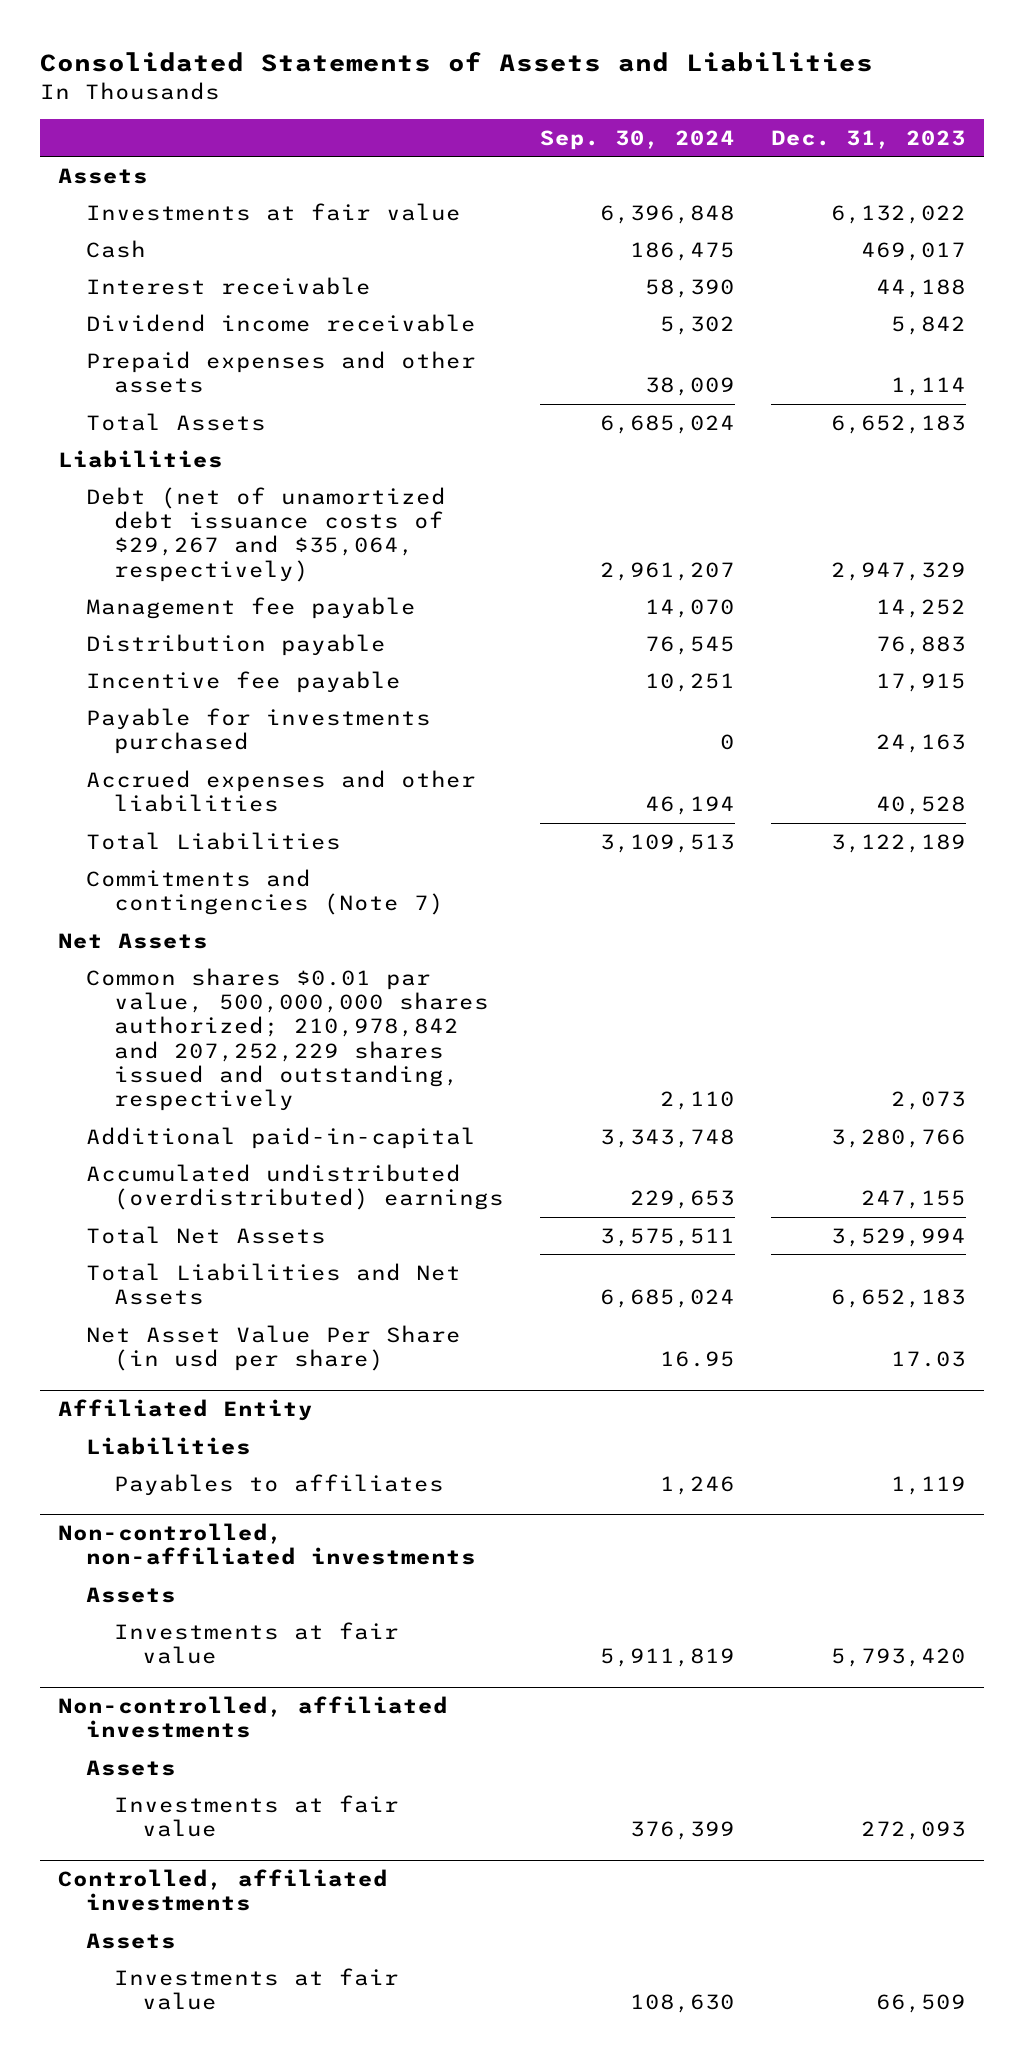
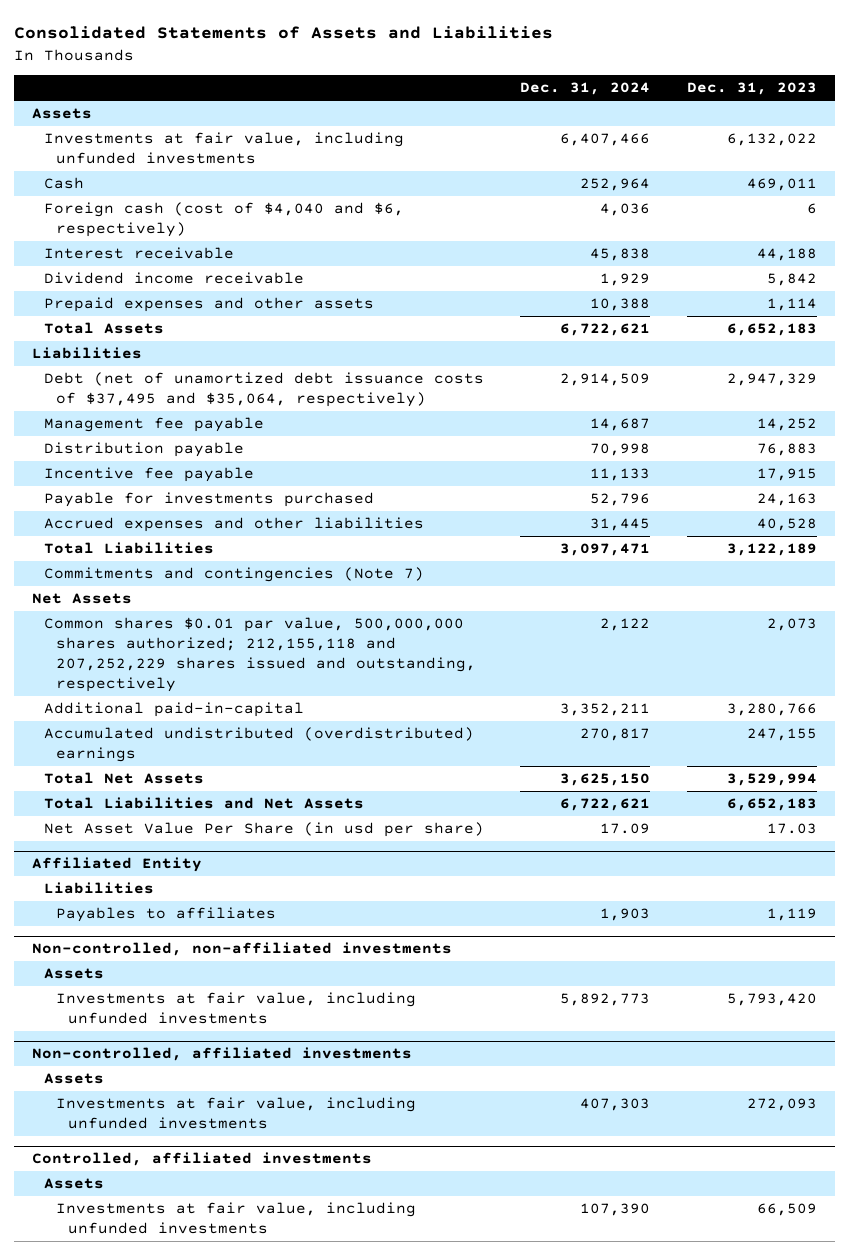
- | Sep. 30, 2024 | Dec. 31, 2023
+ | Dec. 31, 2024 | Dec. 31, 2023
- Investments at fair value | 6,396,848 | 6,132,022
- Cash | 186,475 | 469,017
+ Investments at fair value, including unfunded investments | 6,407,466 | 6,132,022
+ Cash | 252,964 | 469,011
+ Foreign cash (cost of $4,040 and $6, respectively) | 4,036 | 6
- Debt (net of unamortized debt issuance costs of $29,267 and $35,064, respectively) | 2,961,207 | 2,947,329
+ Debt (net of unamortized debt issuance costs of $37,495 and $35,064, respectively) | 2,914,509 | 2,947,329
- Common shares $0.01 par value, 500,000,000 shares authorized; 210,978,842 and 207,252,229 shares issued and outstanding, respectively | 2,110 | 2,073
+ Common shares $0.01 par value, 500,000,000 shares authorized; 212,155,118 and 207,252,229 shares issued and outstanding, respectively | 2,122 | 2,073
@ Non-controlled, non-affiliated investments
- Investments at fair value | 5,911,819 | 5,793,420
+ Investments at fair value, including unfunded investments | 5,892,773 | 5,793,420
@ Non-controlled, affiliated investments
- Investments at fair value | 376,399 | 272,093
+ Investments at fair value, including unfunded investments | 407,303 | 272,093
@ Controlled, affiliated investments
- Investments at fair value | 108,630 | 66,509
+ Investments at fair value, including unfunded investments | 107,390 | 66,509

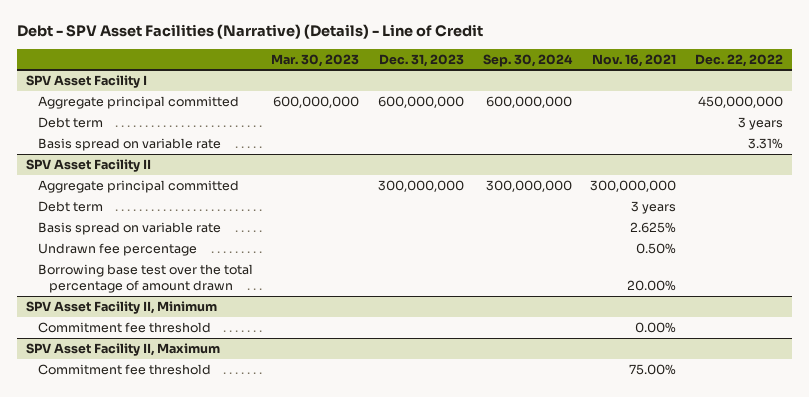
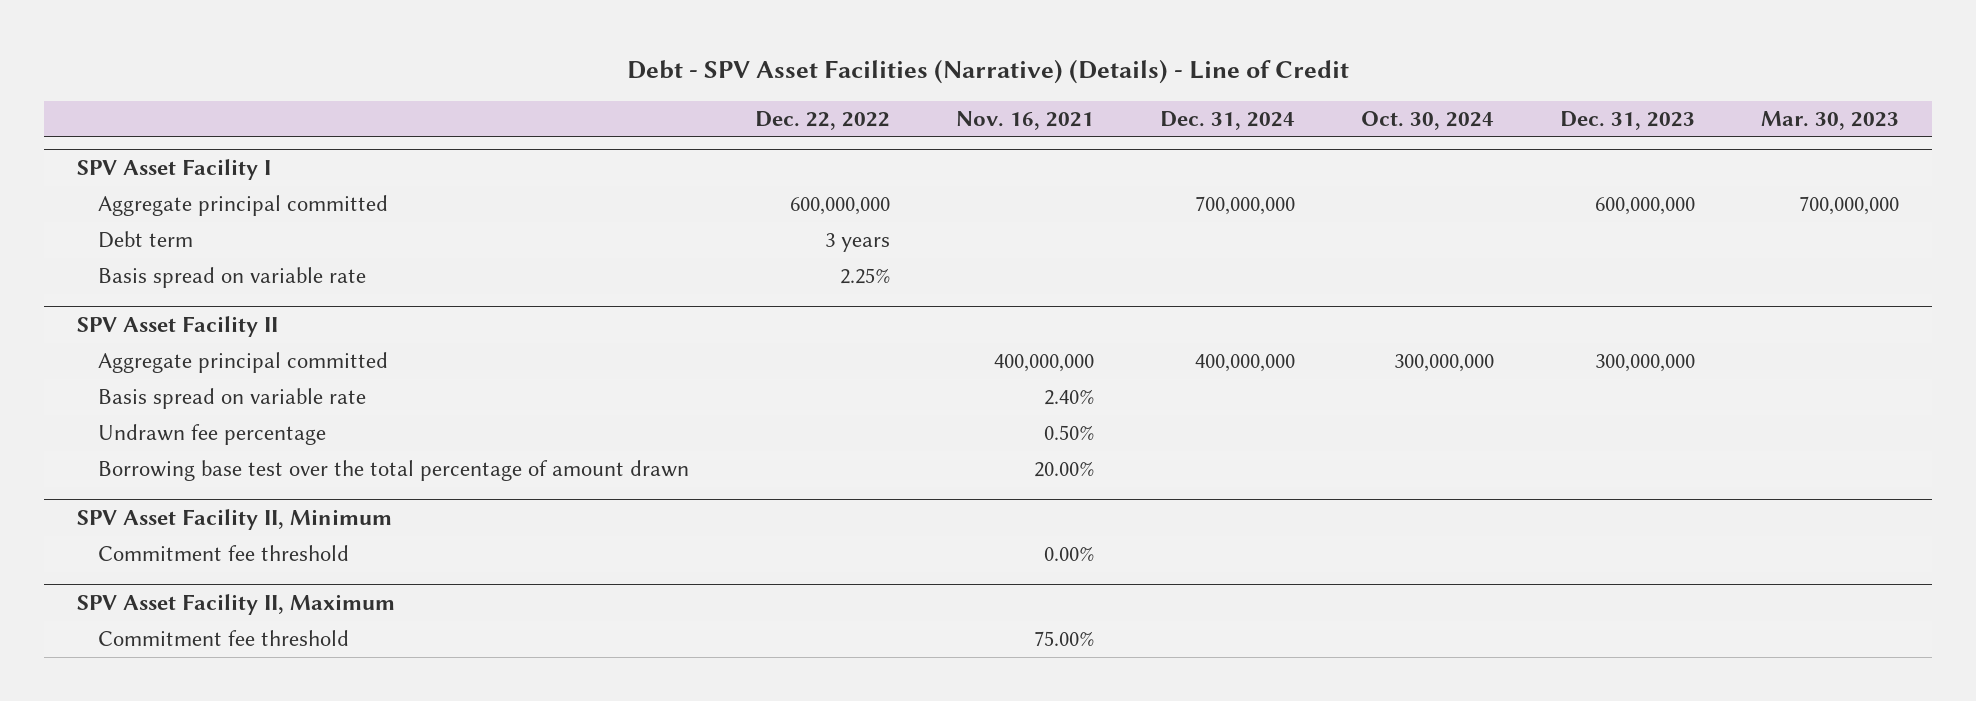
- | Mar. 30, 2023 | Dec. 31, 2023 | Sep. 30, 2024 | Nov. 16, 2021 | Dec. 22, 2022
+ | Dec. 22, 2022 | Nov. 16, 2021 | Dec. 31, 2024 | Oct. 30, 2024 | Dec. 31, 2023 | Mar. 30, 2023
@ SPV Asset Facility I
- Aggregate principal committed | 600,000,000 | 600,000,000 | 600,000,000 | | 450,000,000
+ Aggregate principal committed | 600,000,000 | | 700,000,000 | | 600,000,000 | 700,000,000
- Basis spread on variable rate | | | | | 3.31%
+ Basis spread on variable rate | 2.25% | | | | |
@ SPV Asset Facility II
- Aggregate principal committed | | 300,000,000 | 300,000,000 | 300,000,000 |
- Debt term | | | | 3 years |
- Basis spread on variable rate | | | | 2.625% |
+ Aggregate principal committed | | 400,000,000 | 400,000,000 | 300,000,000 | 300,000,000 |
+ Basis spread on variable rate | | 2.40% | | | |

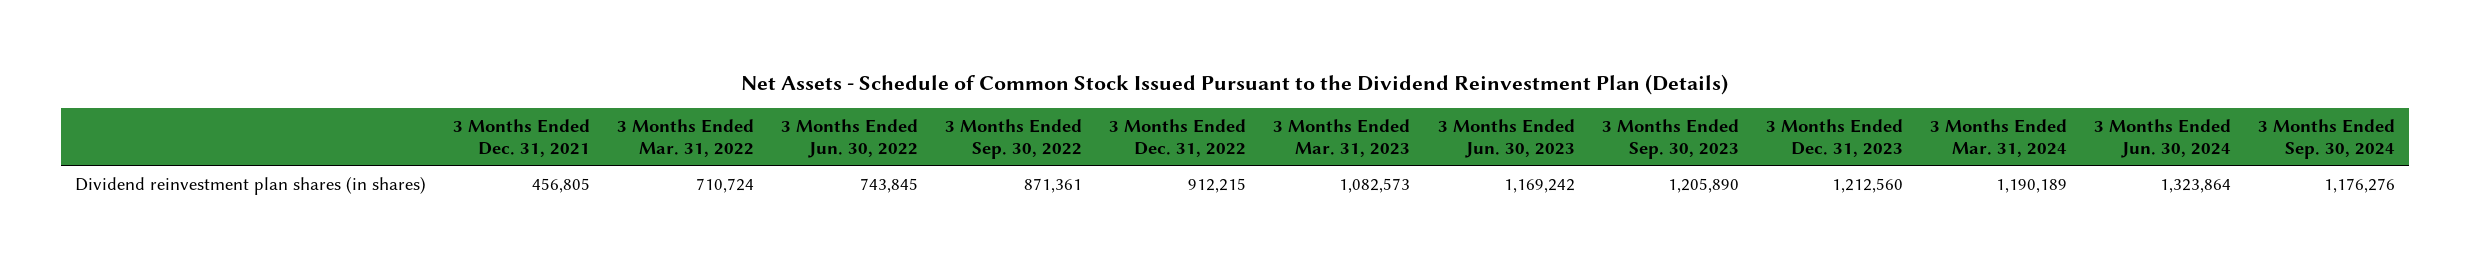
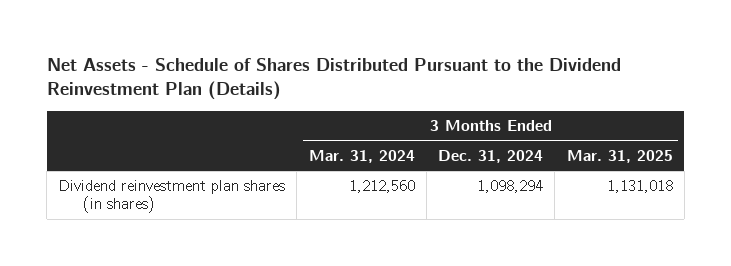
- Net Assets - Schedule of Common Stock Issued Pursuant to the Dividend Reinvestment Plan (Details)
+ Net Assets - Schedule of Shares Distributed Pursuant to the Dividend Reinvestment Plan (Details)
- | 3 Months Ended Dec. 31, 2021 | 3 Months Ended Mar. 31, 2022 | 3 Months Ended Jun. 30, 2022 | 3 Months Ended Sep. 30, 2022 | 3 Months Ended Dec. 31, 2022 | 3 Months Ended Mar. 31, 2023 | 3 Months Ended Jun. 30, 2023 | 3 Months Ended Sep. 30, 2023 | 3 Months Ended Dec. 31, 2023 | 3 Months Ended Mar. 31, 2024 | 3 Months Ended Jun. 30, 2024 | 3 Months Ended Sep. 30, 2024
+ | 3 Months Ended Mar. 31, 2024 | 3 Months Ended Dec. 31, 2024 | 3 Months Ended Mar. 31, 2025
- Dividend reinvestment plan shares (in shares) | 456,805 | 710,724 | 743,845 | 871,361 | 912,215 | 1,082,573 | 1,169,242 | 1,205,890 | 1,212,560 | 1,190,189 | 1,323,864 | 1,176,276
+ Dividend reinvestment plan shares (in shares) | 1,212,560 | 1,098,294 | 1,131,018

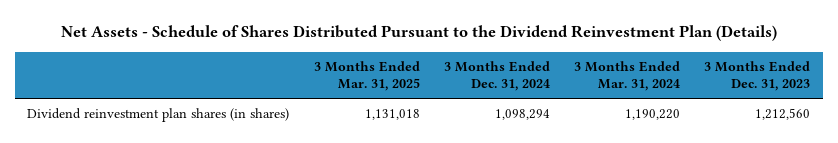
- | 3 Months Ended Mar. 31, 2024 | 3 Months Ended Dec. 31, 2024 | 3 Months Ended Mar. 31, 2025
+ | 3 Months Ended Mar. 31, 2025 | 3 Months Ended Dec. 31, 2024 | 3 Months Ended Mar. 31, 2024 | 3 Months Ended Dec. 31, 2023
- Dividend reinvestment plan shares (in shares) | 1,212,560 | 1,098,294 | 1,131,018
+ Dividend reinvestment plan shares (in shares) | 1,131,018 | 1,098,294 | 1,190,220 | 1,212,560

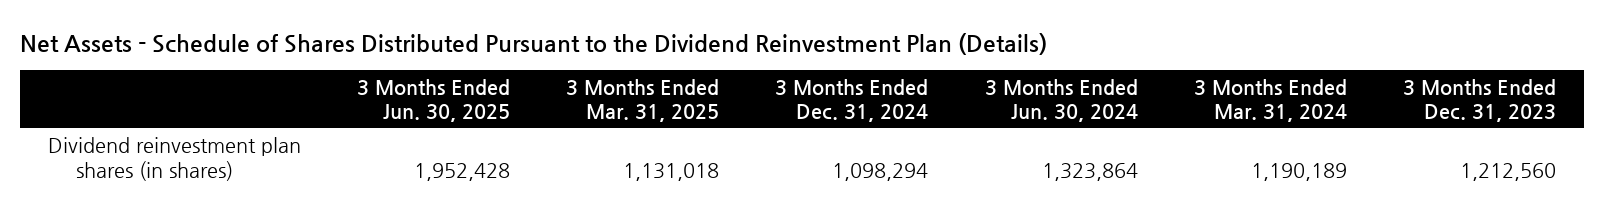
- | 3 Months Ended Mar. 31, 2025 | 3 Months Ended Dec. 31, 2024 | 3 Months Ended Mar. 31, 2024 | 3 Months Ended Dec. 31, 2023
+ | 3 Months Ended Jun. 30, 2025 | 3 Months Ended Mar. 31, 2025 | 3 Months Ended Dec. 31, 2024 | 3 Months Ended Jun. 30, 2024 | 3 Months Ended Mar. 31, 2024 | 3 Months Ended Dec. 31, 2023
- Dividend reinvestment plan shares (in shares) | 1,131,018 | 1,098,294 | 1,190,220 | 1,212,560
+ Dividend reinvestment plan shares (in shares) | 1,952,428 | 1,131,018 | 1,098,294 | 1,323,864 | 1,190,189 | 1,212,560

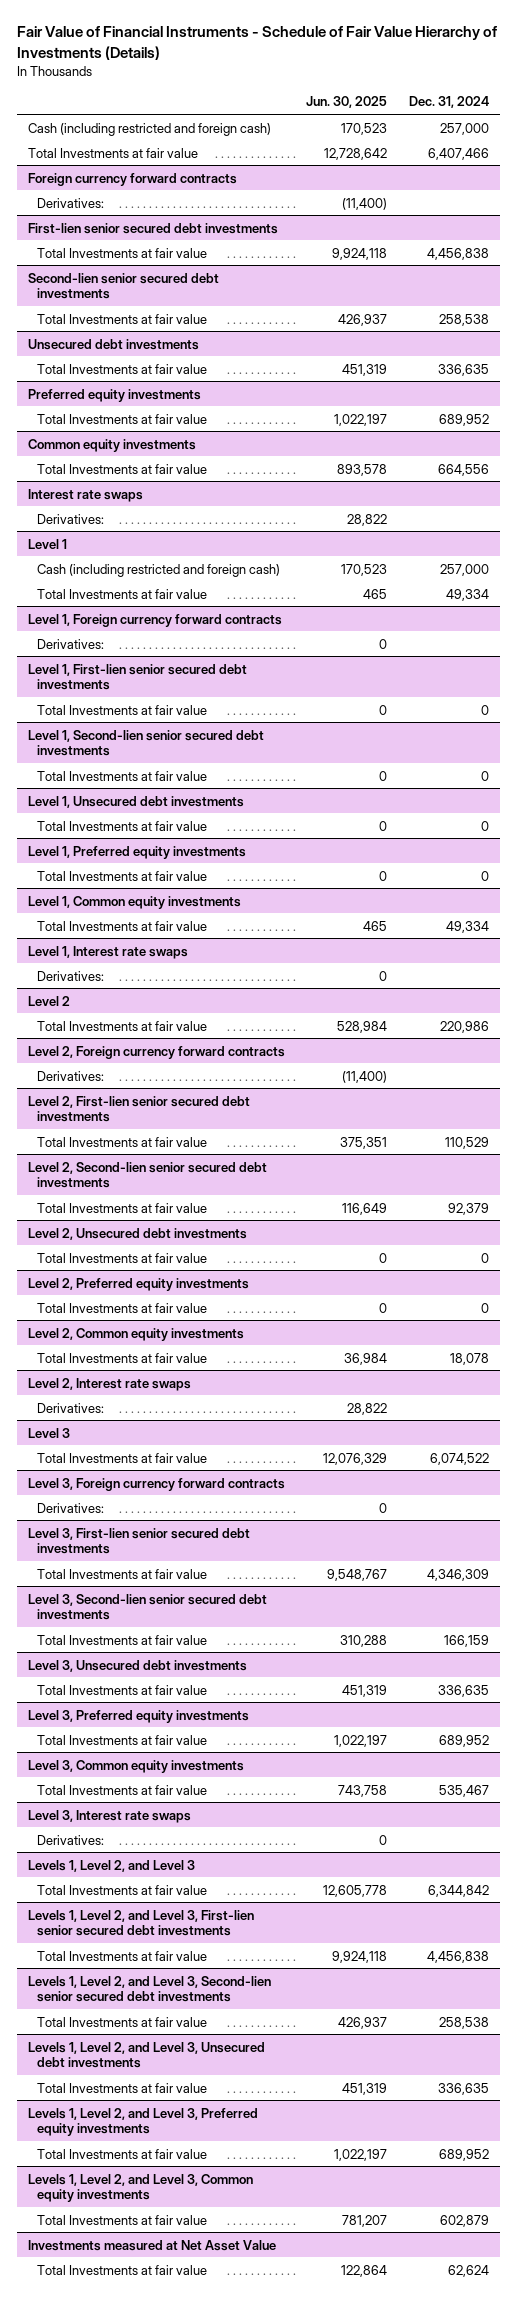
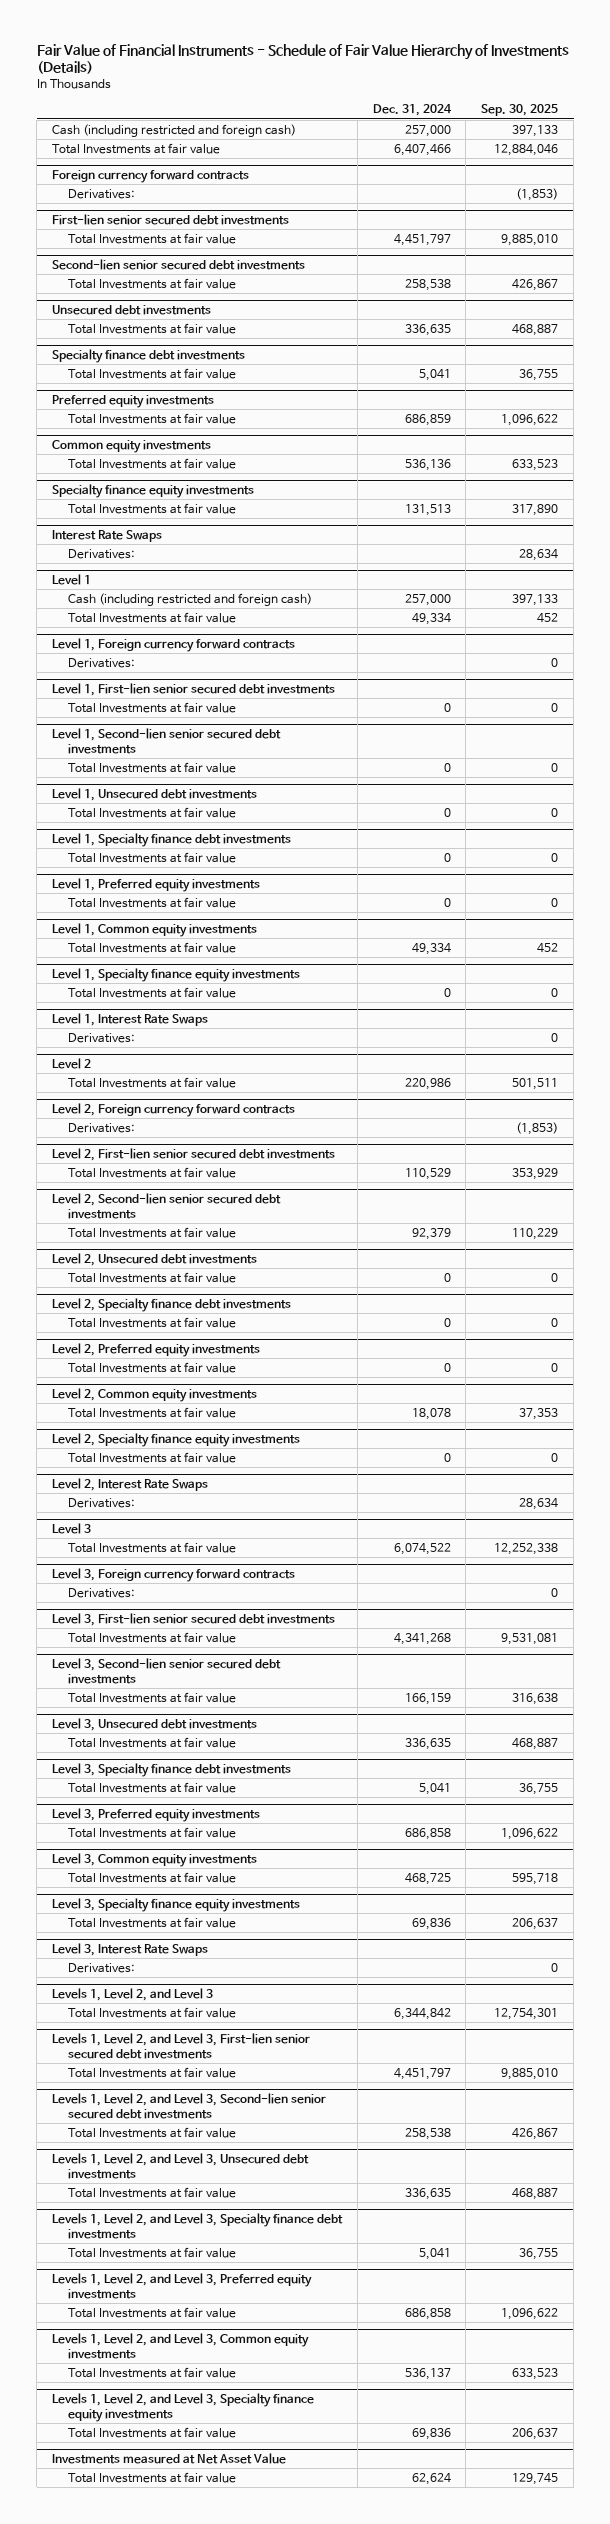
- | Jun. 30, 2025 | Dec. 31, 2024
+ | Dec. 31, 2024 | Sep. 30, 2025
@ First-lien senior secured debt investments
- Total Investments at fair value | 9,924,118 | 4,456,838
+ Total Investments at fair value | 4,451,797 | 9,885,010
+ Specialty finance debt investments
+ Total Investments at fair value | 5,041 | 36,755
@ Preferred equity investments
- Total Investments at fair value | 1,022,197 | 689,952
+ Total Investments at fair value | 686,859 | 1,096,622
@ Common equity investments
- Total Investments at fair value | 893,578 | 664,556
- Interest rate swaps
@ Common equity investments
+ Total Investments at fair value | 536,136 | 633,523
+ Specialty finance equity investments
+ Total Investments at fair value | 131,513 | 317,890
+ Interest Rate Swaps
+ Level 1, Specialty finance debt investments
+ Total Investments at fair value | 0 | 0
- Level 1, Interest rate swaps
+ Level 1, Specialty finance equity investments
+ Total Investments at fair value | 0 | 0
+ Level 1, Interest Rate Swaps
+ Level 2, Specialty finance debt investments
+ Total Investments at fair value | 0 | 0
- Level 2, Interest rate swaps
+ Level 2, Specialty finance equity investments
+ Total Investments at fair value | 0 | 0
+ Level 2, Interest Rate Swaps
@ Level 3, First-lien senior secured debt investments
- Total Investments at fair value | 9,548,767 | 4,346,309
+ Total Investments at fair value | 4,341,268 | 9,531,081
+ Level 3, Specialty finance debt investments
+ Total Investments at fair value | 5,041 | 36,755
@ Level 3, Preferred equity investments
- Total Investments at fair value | 1,022,197 | 689,952
+ Total Investments at fair value | 686,858 | 1,096,622
@ Level 3, Common equity investments
- Total Investments at fair value | 743,758 | 535,467
- Level 3, Interest rate swaps
@ Level 3, Common equity investments
+ Total Investments at fair value | 468,725 | 595,718
+ Level 3, Specialty finance equity investments
+ Total Investments at fair value | 69,836 | 206,637
+ Level 3, Interest Rate Swaps
@ Levels 1, Level 2, and Level 3, First-lien senior secured debt investments
- Total Investments at fair value | 9,924,118 | 4,456,838
+ Total Investments at fair value | 4,451,797 | 9,885,010
+ Levels 1, Level 2, and Level 3, Specialty finance debt investments
+ Total Investments at fair value | 5,041 | 36,755
@ Levels 1, Level 2, and Level 3, Preferred equity investments
- Total Investments at fair value | 1,022,197 | 689,952
+ Total Investments at fair value | 686,858 | 1,096,622
@ Levels 1, Level 2, and Level 3, Common equity investments
- Total Investments at fair value | 781,207 | 602,879
+ Total Investments at fair value | 536,137 | 633,523
+ Levels 1, Level 2, and Level 3, Specialty finance equity investments
+ Total Investments at fair value | 69,836 | 206,637

